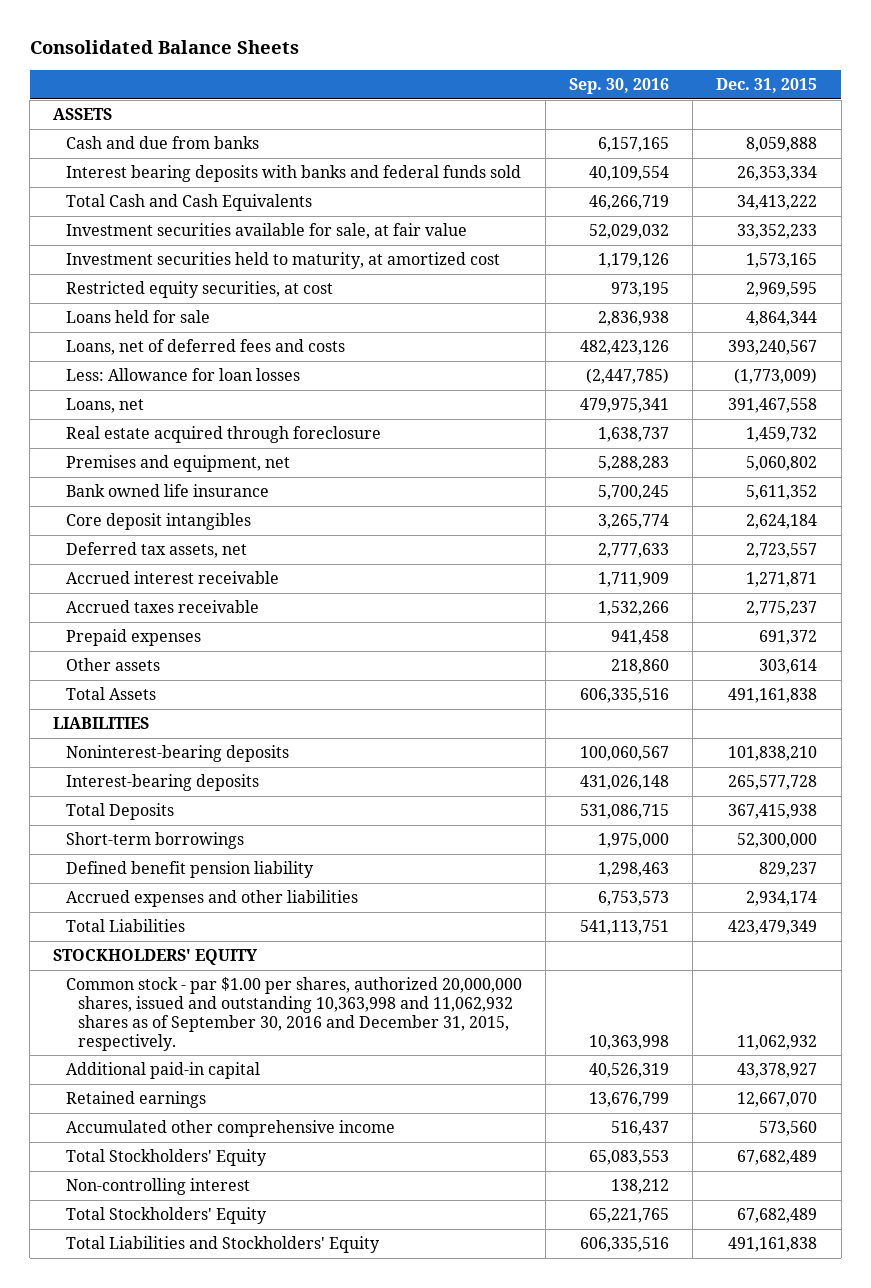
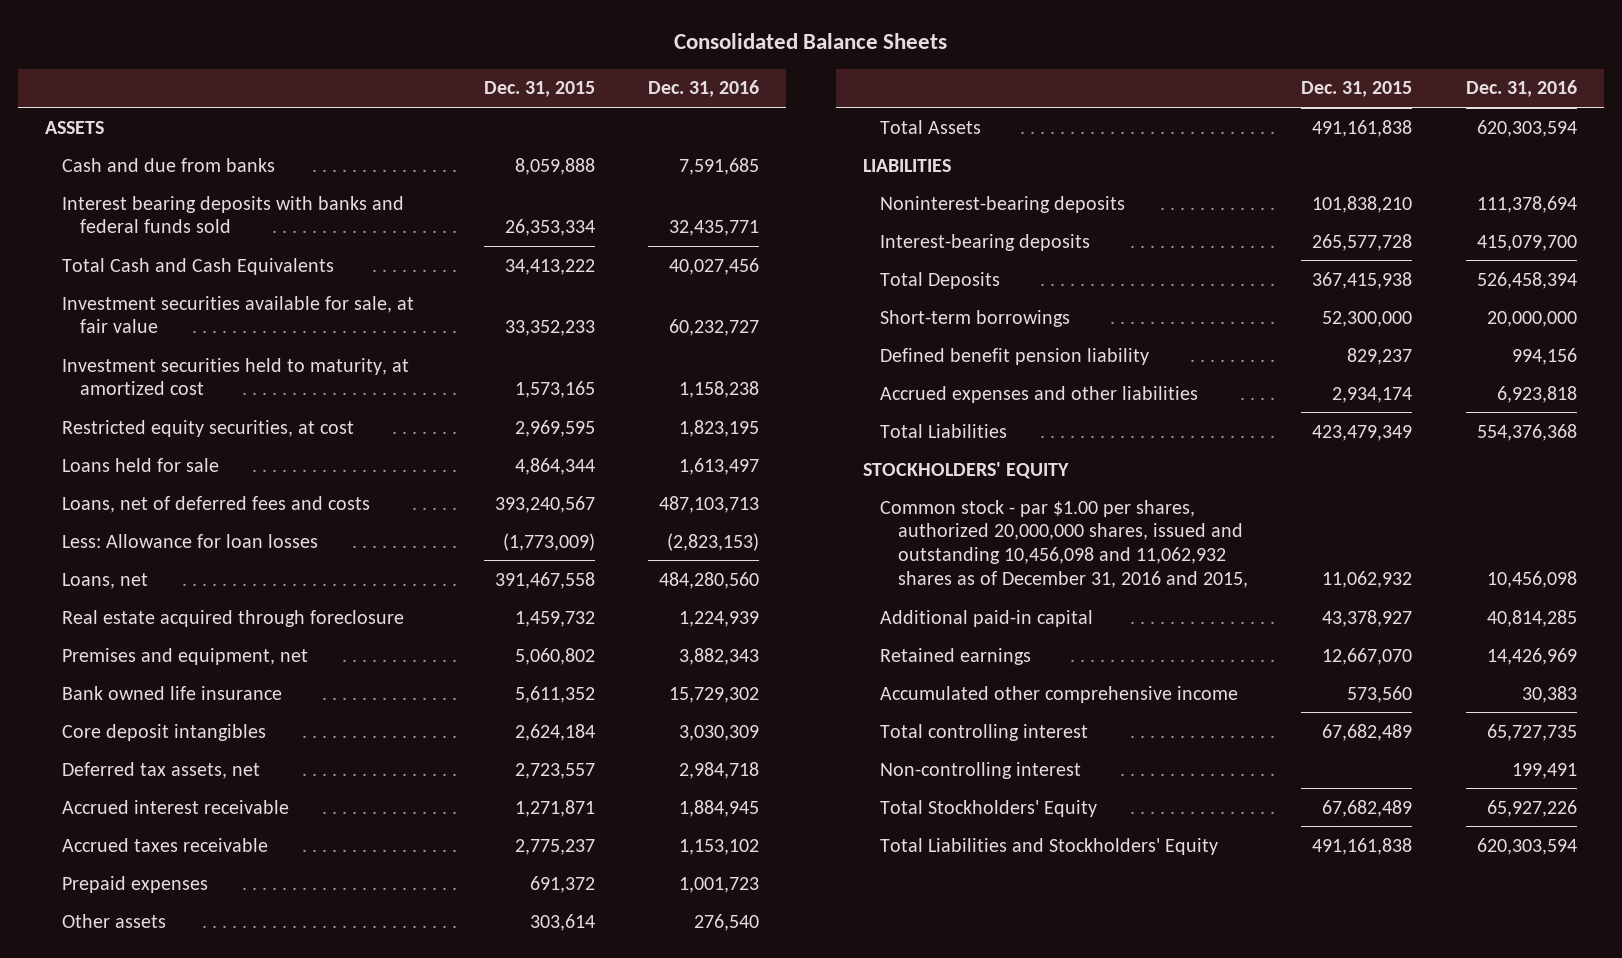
- | Sep. 30, 2016 | Dec. 31, 2015
+ | Dec. 31, 2015 | Dec. 31, 2016
- Common stock - par $1.00 per shares, authorized 20,000,000 shares, issued and outstanding 10,363,998 and 11,062,932 shares as of September 30, 2016 and December 31, 2015, respectively. | 10,363,998 | 11,062,932
+ Common stock - par $1.00 per shares, authorized 20,000,000 shares, issued and outstanding 10,456,098 and 11,062,932 shares as of December 31, 2016 and 2015, | 11,062,932 | 10,456,098
- Total Stockholders' Equity | 65,083,553 | 67,682,489
+ Total controlling interest | 67,682,489 | 65,727,735

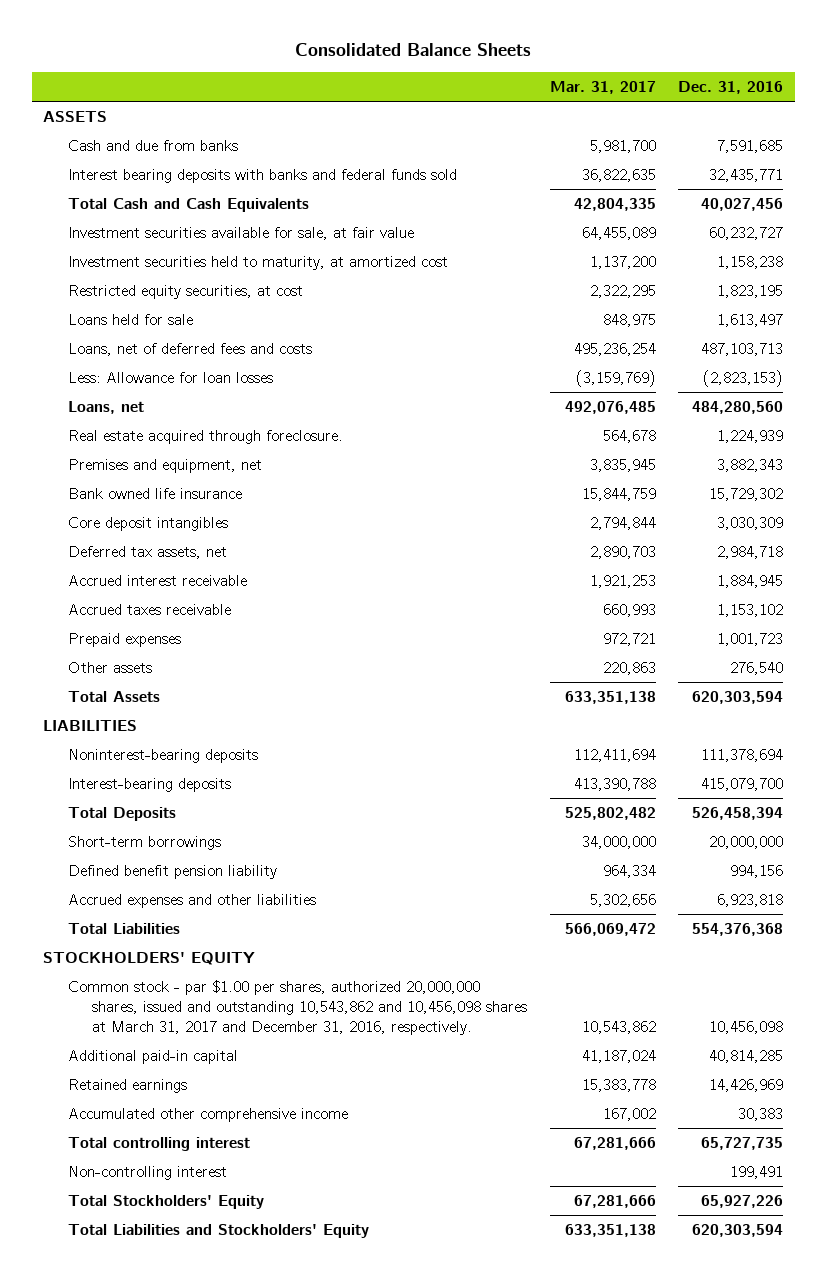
- | Dec. 31, 2015 | Dec. 31, 2016
+ | Mar. 31, 2017 | Dec. 31, 2016
- Real estate acquired through foreclosure | 1,459,732 | 1,224,939
+ Real estate acquired through foreclosure. | 564,678 | 1,224,939
- Common stock - par $1.00 per shares, authorized 20,000,000 shares, issued and outstanding 10,456,098 and 11,062,932 shares as of December 31, 2016 and 2015, | 11,062,932 | 10,456,098
+ Common stock - par $1.00 per shares, authorized 20,000,000 shares, issued and outstanding 10,543,862 and 10,456,098 shares at March 31, 2017 and December 31, 2016, respectively. | 10,543,862 | 10,456,098

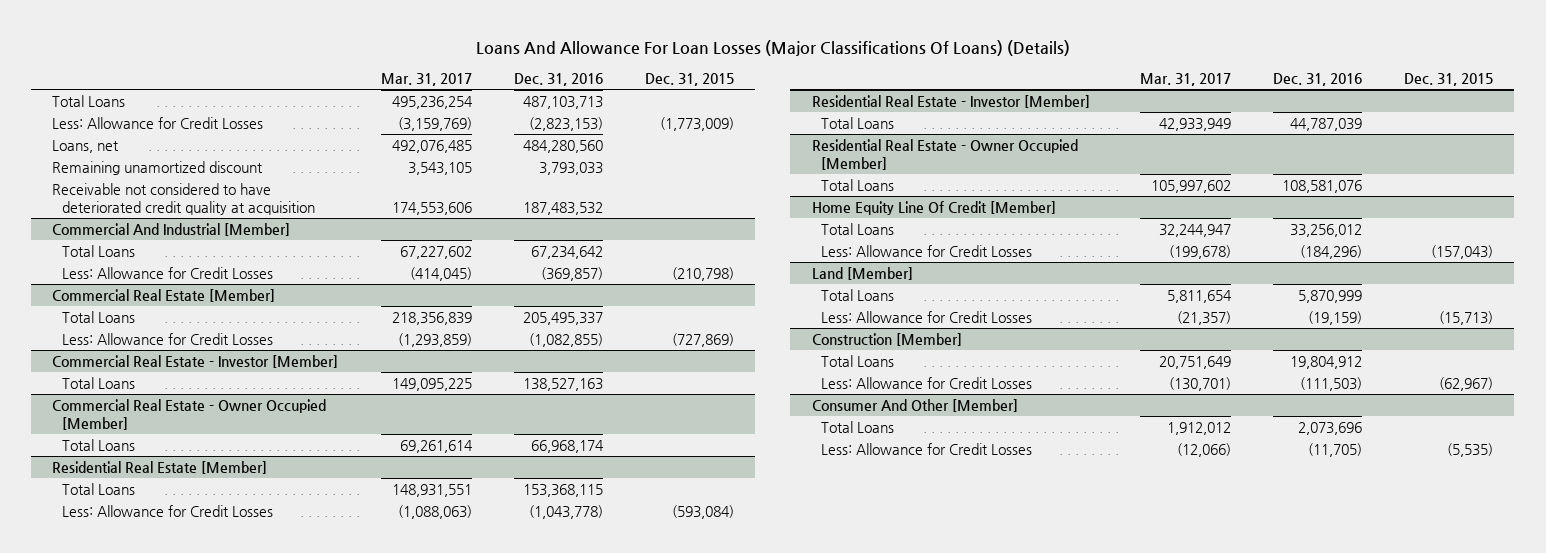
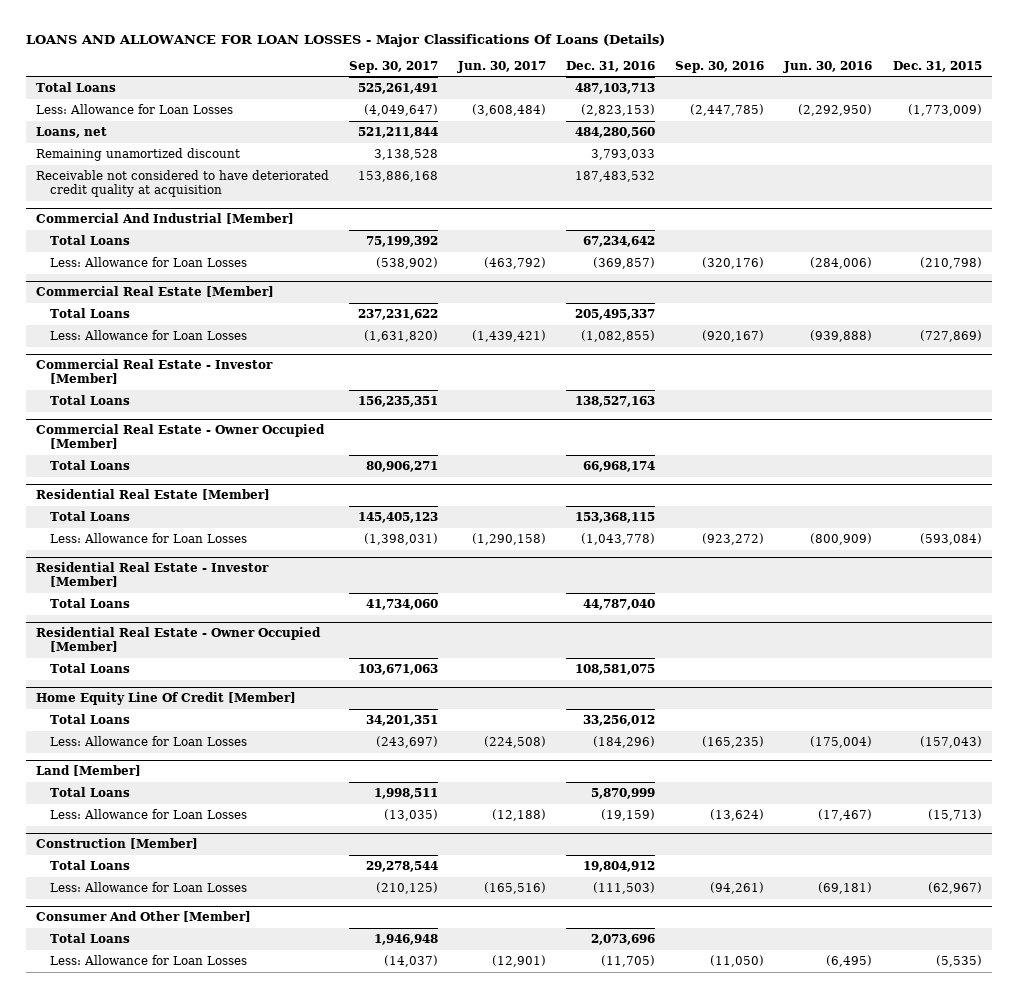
- Loans And Allowance For Loan Losses (Major Classifications Of Loans) (Details)
+ LOANS AND ALLOWANCE FOR LOAN LOSSES - Major Classifications Of Loans (Details)
- | Mar. 31, 2017 | Dec. 31, 2016 | Dec. 31, 2015
+ | Sep. 30, 2017 | Jun. 30, 2017 | Dec. 31, 2016 | Sep. 30, 2016 | Jun. 30, 2016 | Dec. 31, 2015
- Less: Allowance for Credit Losses | (3,159,769) | (2,823,153) | (1,773,009)
+ Less: Allowance for Loan Losses | (4,049,647) | (3,608,484) | (2,823,153) | (2,447,785) | (2,292,950) | (1,773,009)
@ Commercial And Industrial [Member]
- Less: Allowance for Credit Losses | (414,045) | (369,857) | (210,798)
+ Less: Allowance for Loan Losses | (538,902) | (463,792) | (369,857) | (320,176) | (284,006) | (210,798)
@ Commercial Real Estate [Member]
- Less: Allowance for Credit Losses | (1,293,859) | (1,082,855) | (727,869)
+ Less: Allowance for Loan Losses | (1,631,820) | (1,439,421) | (1,082,855) | (920,167) | (939,888) | (727,869)
@ Residential Real Estate [Member]
- Less: Allowance for Credit Losses | (1,088,063) | (1,043,778) | (593,084)
+ Less: Allowance for Loan Losses | (1,398,031) | (1,290,158) | (1,043,778) | (923,272) | (800,909) | (593,084)
@ Residential Real Estate - Investor [Member]
- Total Loans | 42,933,949 | 44,787,039 |
+ Total Loans | 41,734,060 | | 44,787,040 | | |
@ Residential Real Estate - Owner Occupied [Member]
- Total Loans | 105,997,602 | 108,581,076 |
+ Total Loans | 103,671,063 | | 108,581,075 | | |
@ Home Equity Line Of Credit [Member]
- Less: Allowance for Credit Losses | (199,678) | (184,296) | (157,043)
+ Less: Allowance for Loan Losses | (243,697) | (224,508) | (184,296) | (165,235) | (175,004) | (157,043)
@ Land [Member]
- Less: Allowance for Credit Losses | (21,357) | (19,159) | (15,713)
+ Less: Allowance for Loan Losses | (13,035) | (12,188) | (19,159) | (13,624) | (17,467) | (15,713)
@ Construction [Member]
- Less: Allowance for Credit Losses | (130,701) | (111,503) | (62,967)
+ Less: Allowance for Loan Losses | (210,125) | (165,516) | (111,503) | (94,261) | (69,181) | (62,967)
@ Consumer And Other [Member]
- Less: Allowance for Credit Losses | (12,066) | (11,705) | (5,535)
+ Less: Allowance for Loan Losses | (14,037) | (12,901) | (11,705) | (11,050) | (6,495) | (5,535)

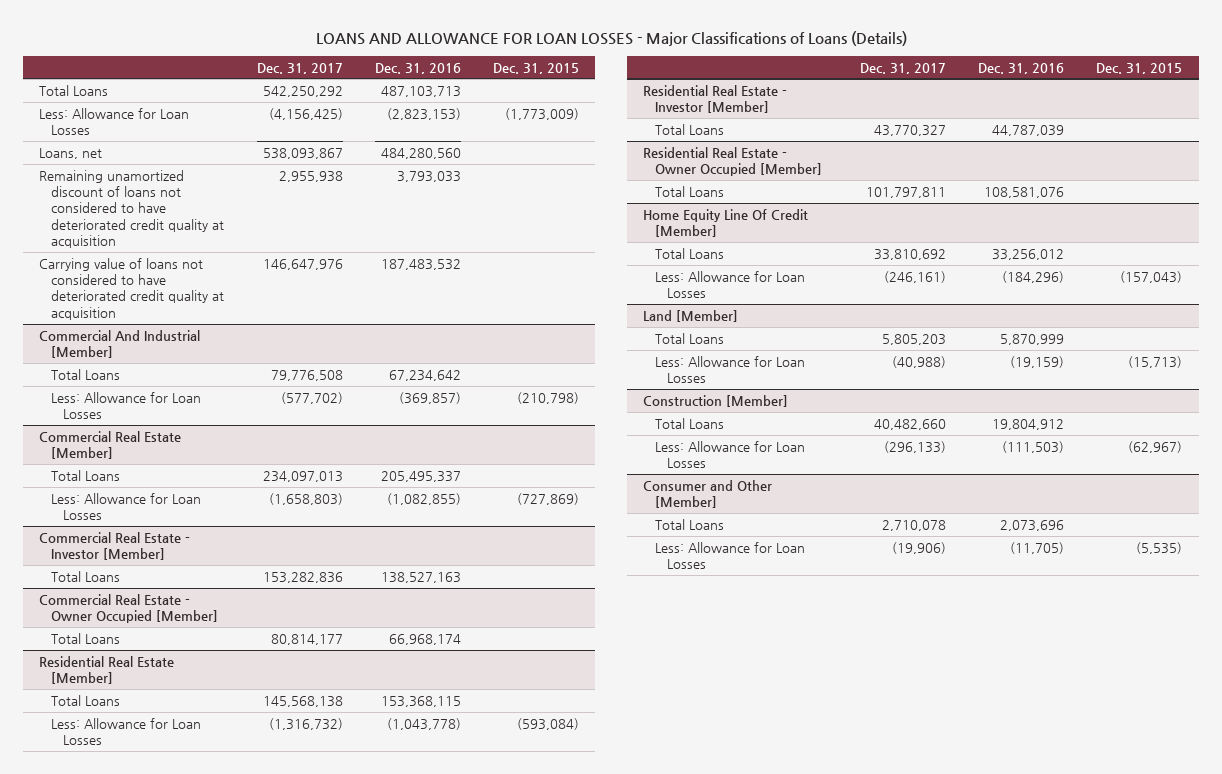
- LOANS AND ALLOWANCE FOR LOAN LOSSES - Major Classifications Of Loans (Details)
+ LOANS AND ALLOWANCE FOR LOAN LOSSES - Major Classifications of Loans (Details)
- | Sep. 30, 2017 | Jun. 30, 2017 | Dec. 31, 2016 | Sep. 30, 2016 | Jun. 30, 2016 | Dec. 31, 2015
+ | Dec. 31, 2017 | Dec. 31, 2016 | Dec. 31, 2015
- Remaining unamortized discount | 3,138,528 | | 3,793,033 | | |
- Receivable not considered to have deteriorated credit quality at acquisition | 153,886,168 | | 187,483,532 | | |
+ Remaining unamortized discount of loans not considered to have deteriorated credit quality at acquisition | 2,955,938 | 3,793,033 |
+ Carrying value of loans not considered to have deteriorated credit quality at acquisition | 146,647,976 | 187,483,532 |
@ Residential Real Estate - Investor [Member]
- Total Loans | 41,734,060 | | 44,787,040 | | |
+ Total Loans | 43,770,327 | 44,787,039 |
@ Residential Real Estate - Owner Occupied [Member]
- Total Loans | 103,671,063 | | 108,581,075 | | |
+ Total Loans | 101,797,811 | 108,581,076 |
- Consumer And Other [Member]
+ Consumer and Other [Member]

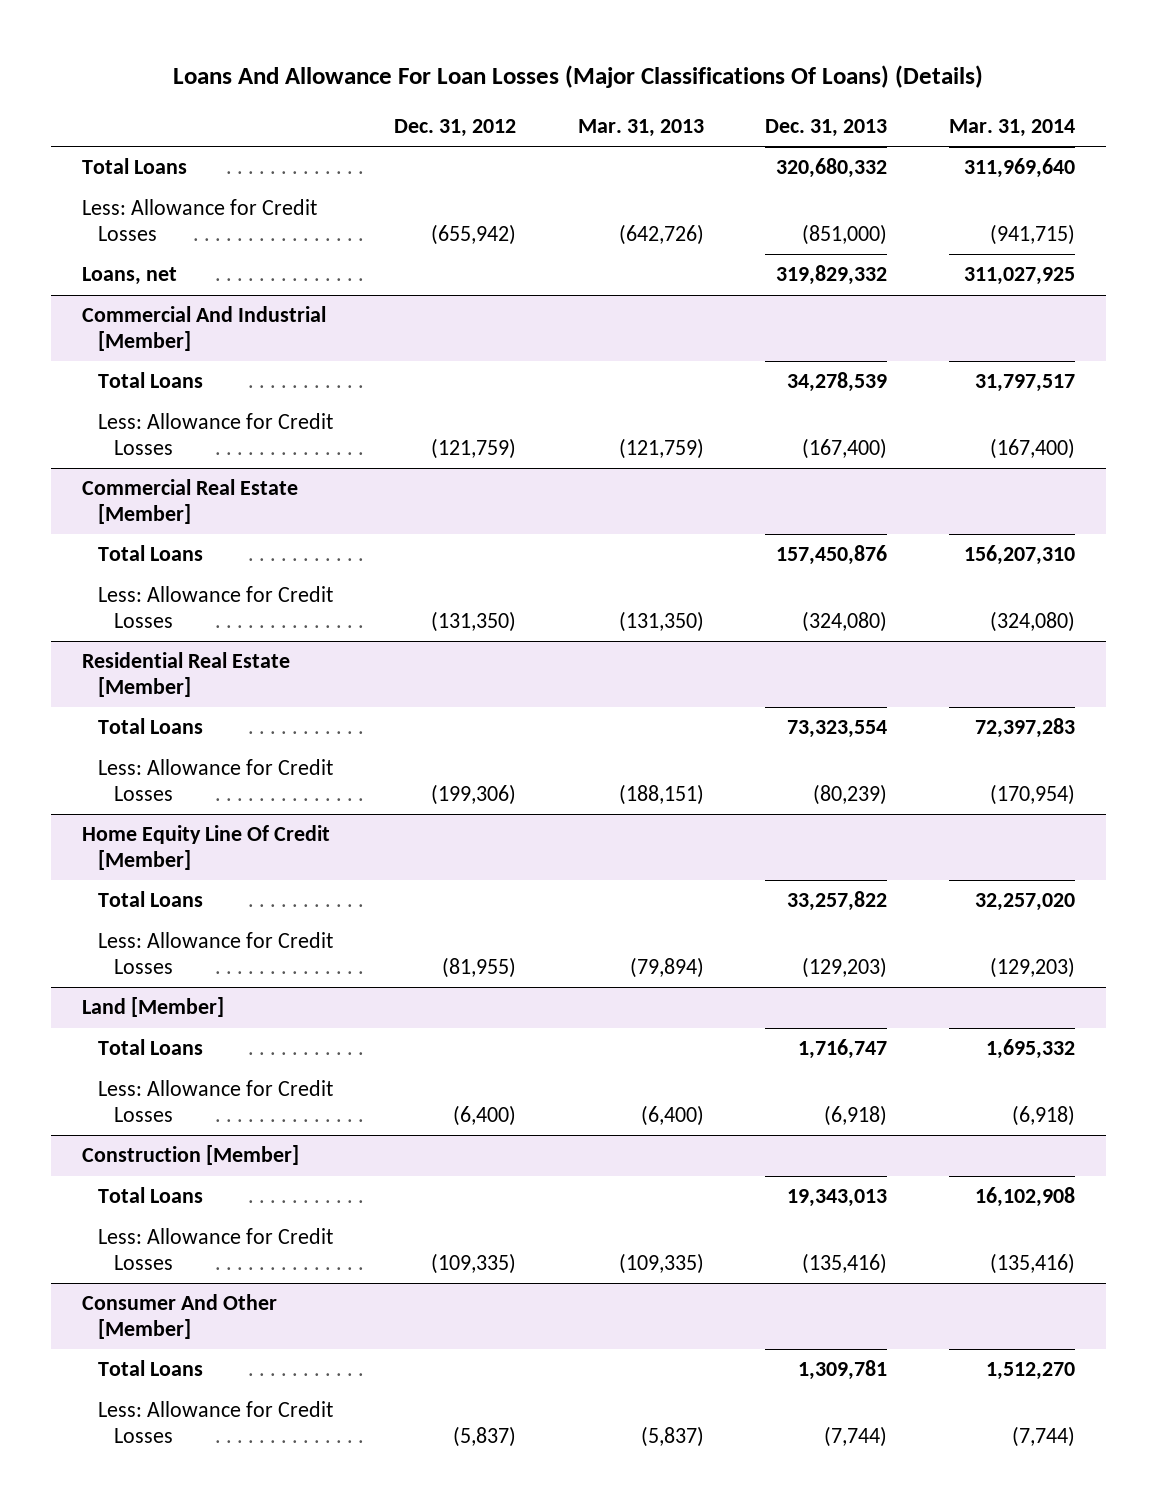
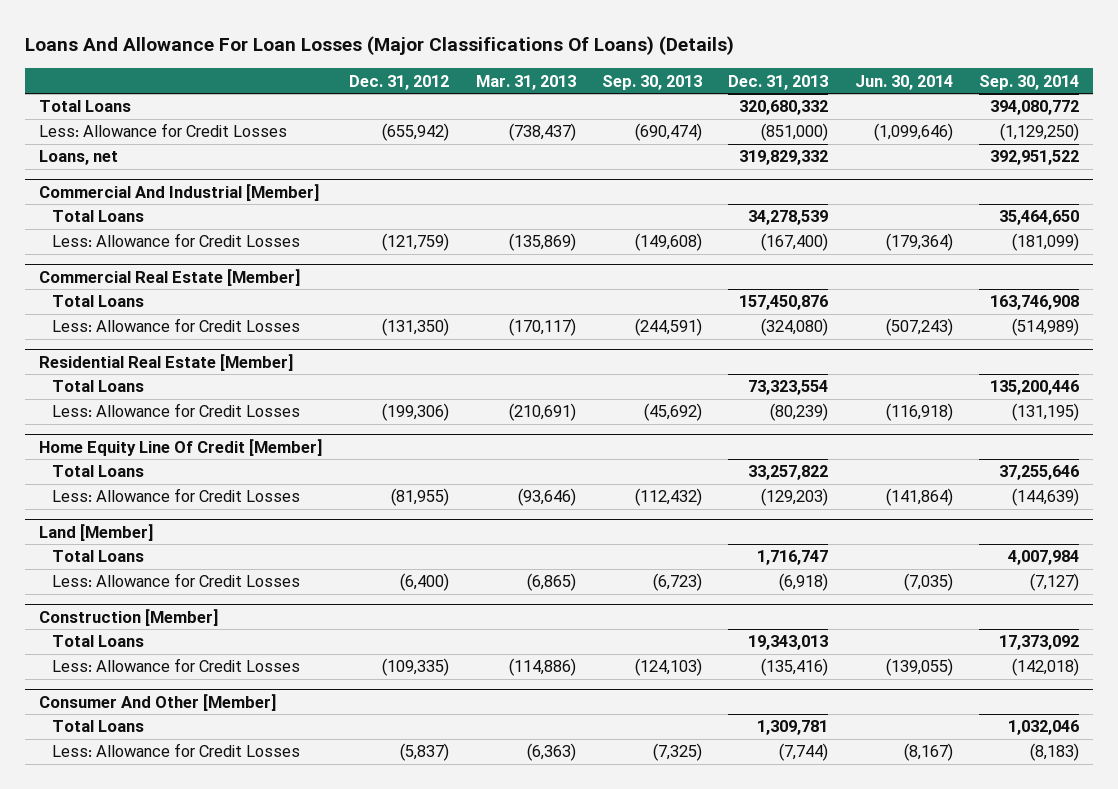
- | Dec. 31, 2012 | Mar. 31, 2013 | Dec. 31, 2013 | Mar. 31, 2014
+ | Dec. 31, 2012 | Mar. 31, 2013 | Sep. 30, 2013 | Dec. 31, 2013 | Jun. 30, 2014 | Sep. 30, 2014
- Less: Allowance for Credit Losses | (655,942) | (642,726) | (851,000) | (941,715)
+ Less: Allowance for Credit Losses | (655,942) | (738,437) | (690,474) | (851,000) | (1,099,646) | (1,129,250)
@ Commercial And Industrial [Member]
- Less: Allowance for Credit Losses | (121,759) | (121,759) | (167,400) | (167,400)
+ Less: Allowance for Credit Losses | (121,759) | (135,869) | (149,608) | (167,400) | (179,364) | (181,099)
@ Commercial Real Estate [Member]
- Less: Allowance for Credit Losses | (131,350) | (131,350) | (324,080) | (324,080)
+ Less: Allowance for Credit Losses | (131,350) | (170,117) | (244,591) | (324,080) | (507,243) | (514,989)
@ Residential Real Estate [Member]
- Less: Allowance for Credit Losses | (199,306) | (188,151) | (80,239) | (170,954)
+ Less: Allowance for Credit Losses | (199,306) | (210,691) | (45,692) | (80,239) | (116,918) | (131,195)
@ Home Equity Line Of Credit [Member]
- Less: Allowance for Credit Losses | (81,955) | (79,894) | (129,203) | (129,203)
+ Less: Allowance for Credit Losses | (81,955) | (93,646) | (112,432) | (129,203) | (141,864) | (144,639)
@ Land [Member]
- Less: Allowance for Credit Losses | (6,400) | (6,400) | (6,918) | (6,918)
+ Less: Allowance for Credit Losses | (6,400) | (6,865) | (6,723) | (6,918) | (7,035) | (7,127)
@ Construction [Member]
- Less: Allowance for Credit Losses | (109,335) | (109,335) | (135,416) | (135,416)
+ Less: Allowance for Credit Losses | (109,335) | (114,886) | (124,103) | (135,416) | (139,055) | (142,018)
@ Consumer And Other [Member]
- Less: Allowance for Credit Losses | (5,837) | (5,837) | (7,744) | (7,744)
+ Less: Allowance for Credit Losses | (5,837) | (6,363) | (7,325) | (7,744) | (8,167) | (8,183)

